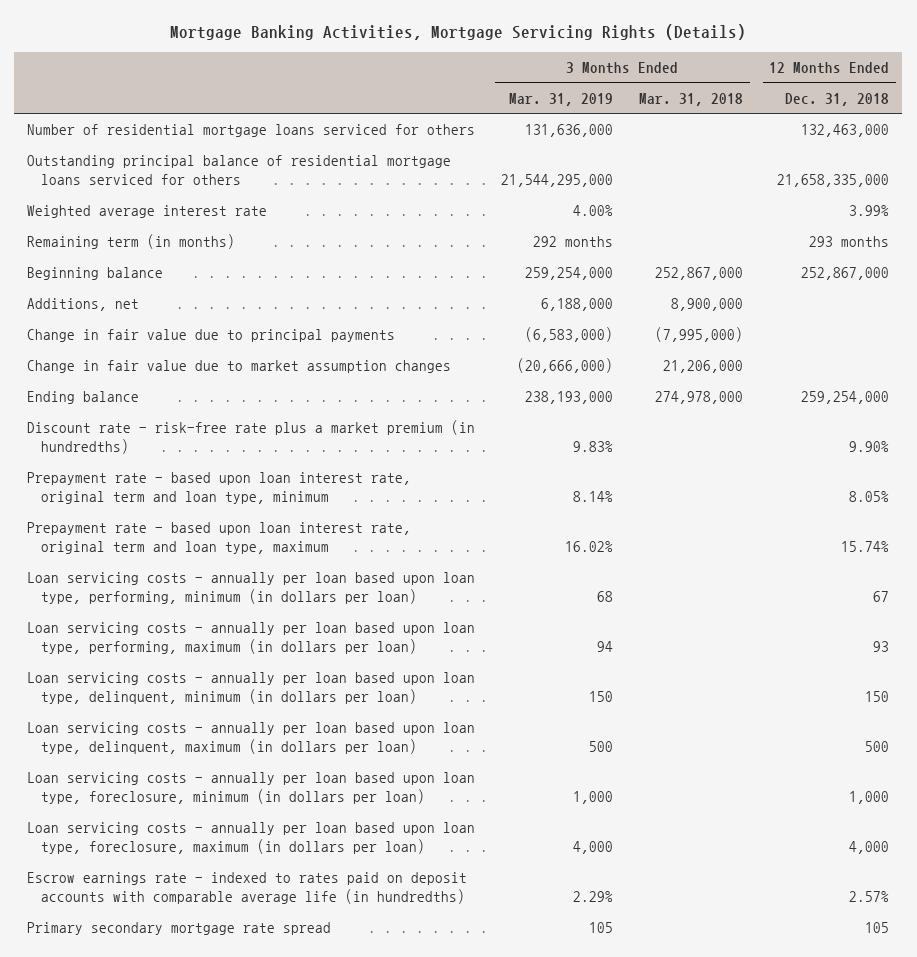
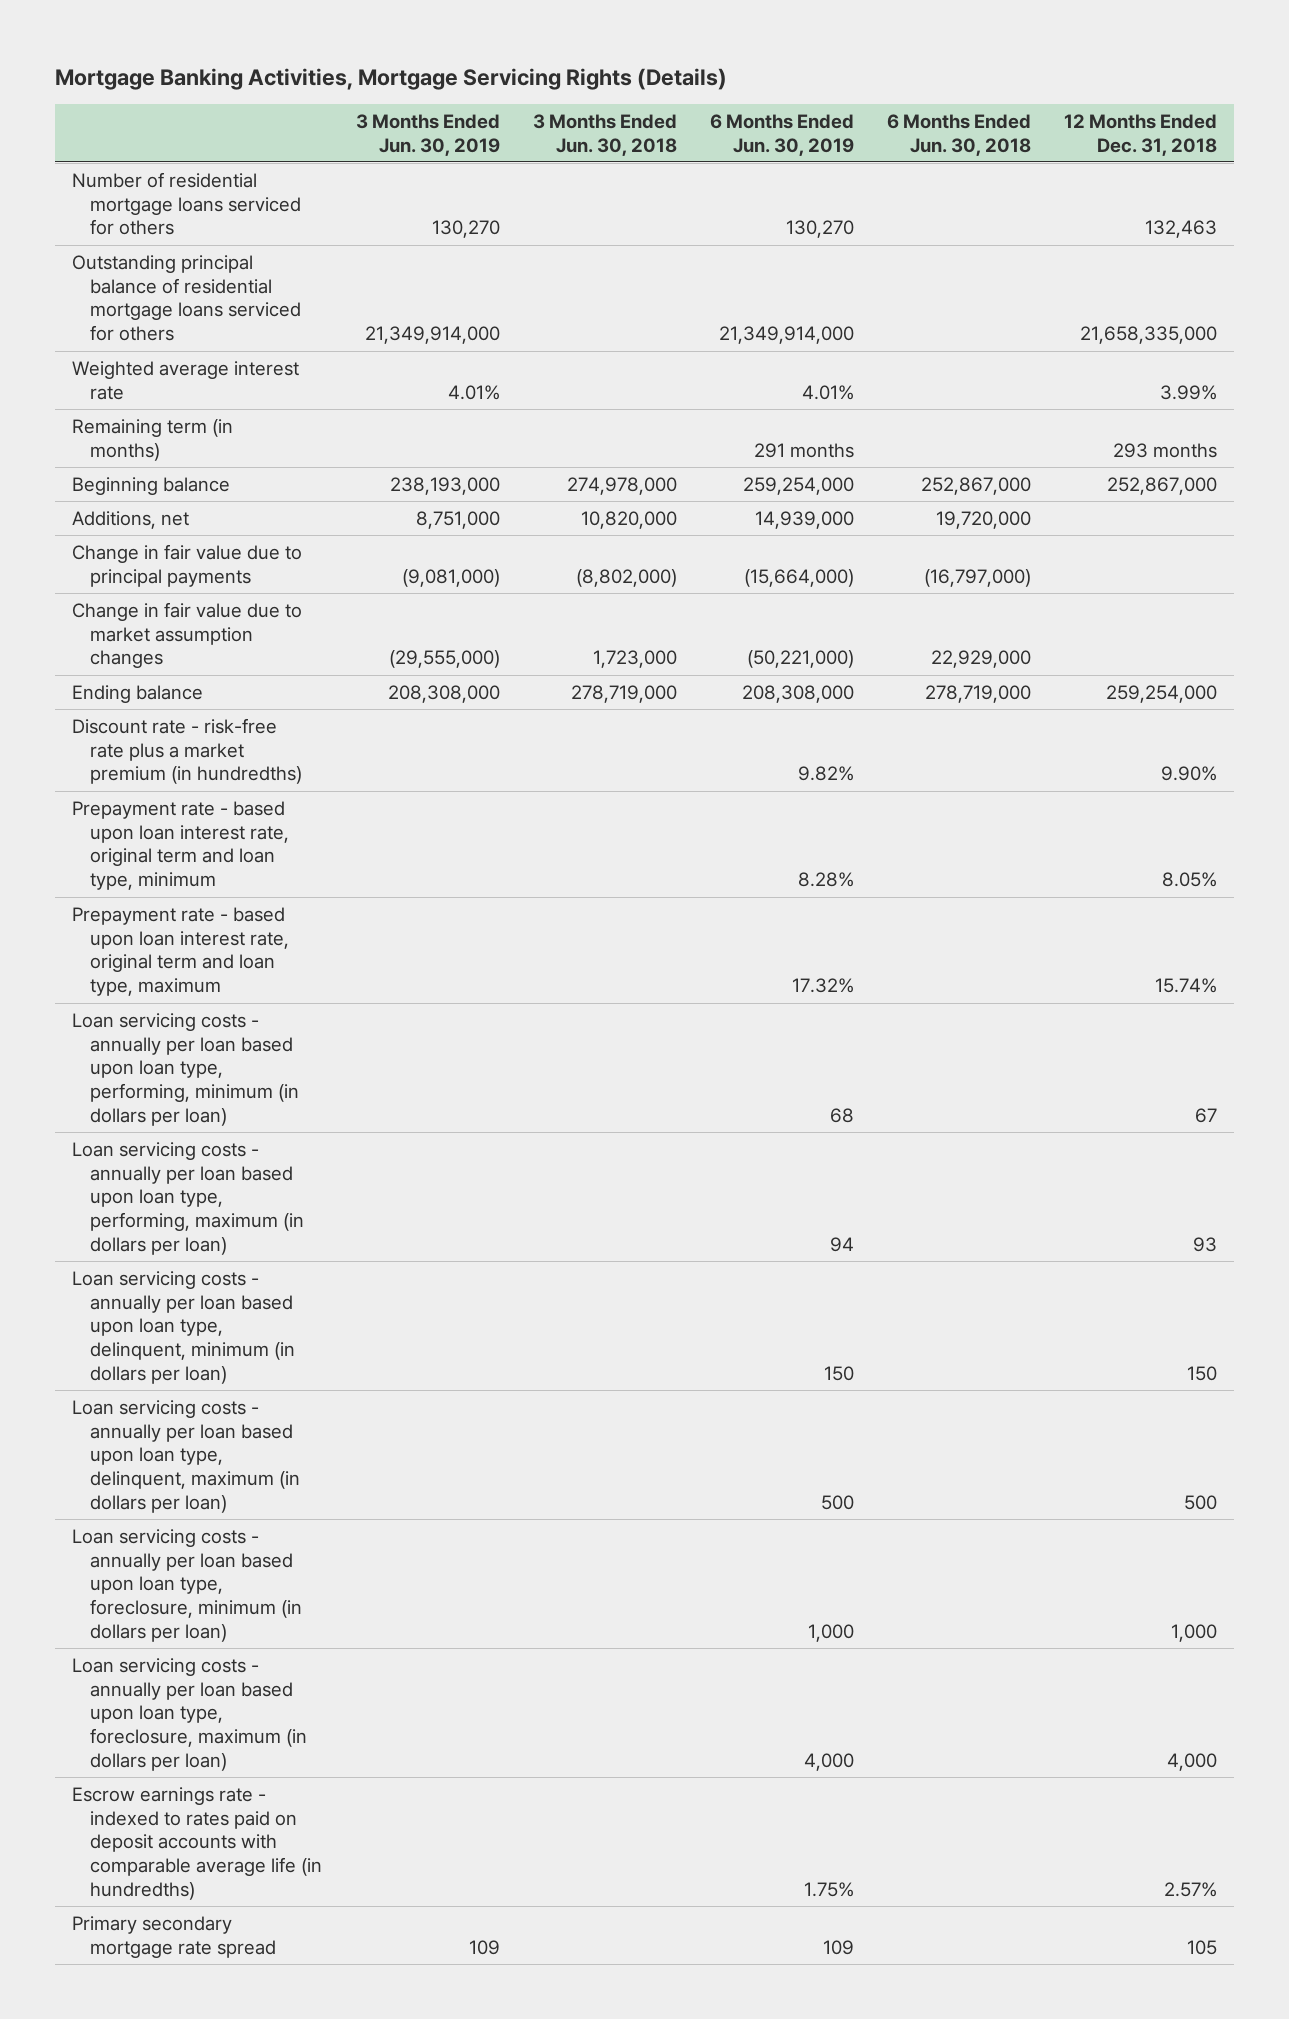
- | 3 Months Ended Mar. 31, 2019 | 3 Months Ended Mar. 31, 2018 | 12 Months Ended Dec. 31, 2018
+ | 3 Months Ended Jun. 30, 2019 | 3 Months Ended Jun. 30, 2018 | 6 Months Ended Jun. 30, 2019 | 6 Months Ended Jun. 30, 2018 | 12 Months Ended Dec. 31, 2018
- Number of residential mortgage loans serviced for others | 131,636,000 | | 132,463,000
+ Number of residential mortgage loans serviced for others | 130,270 | | 130,270 | | 132,463

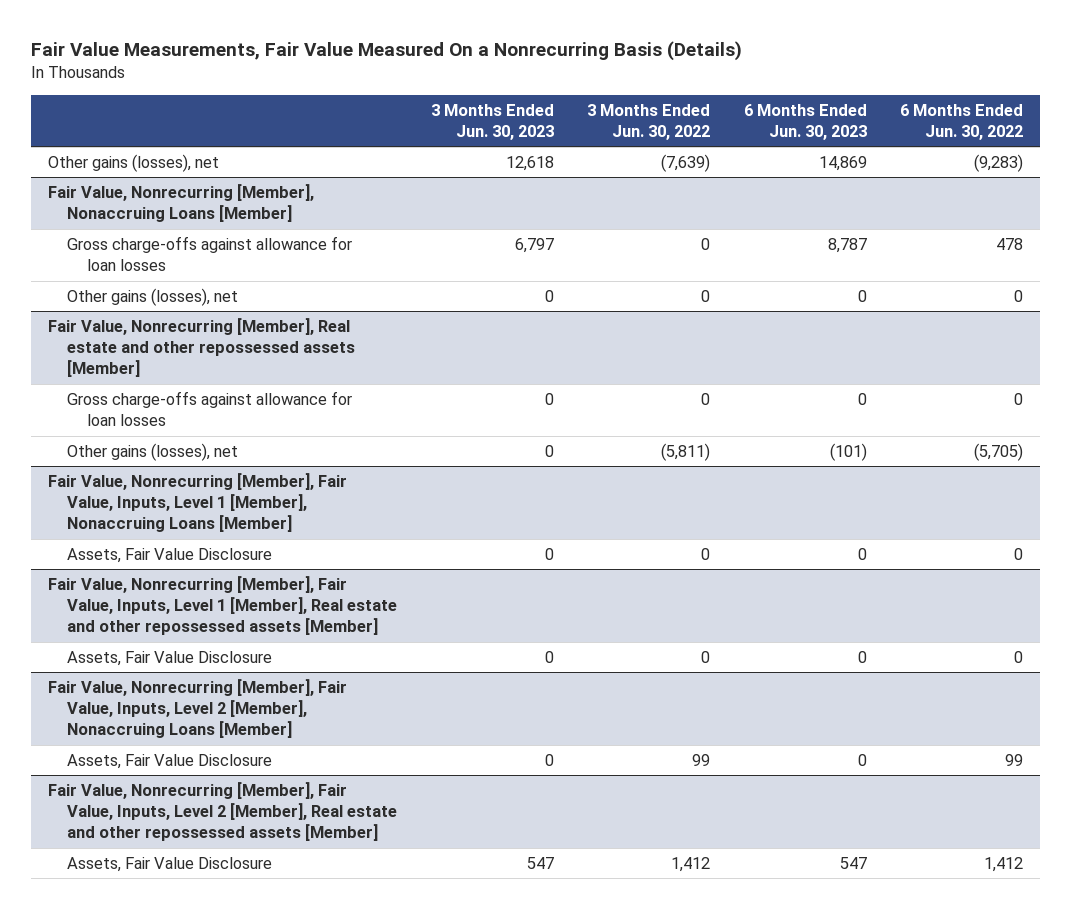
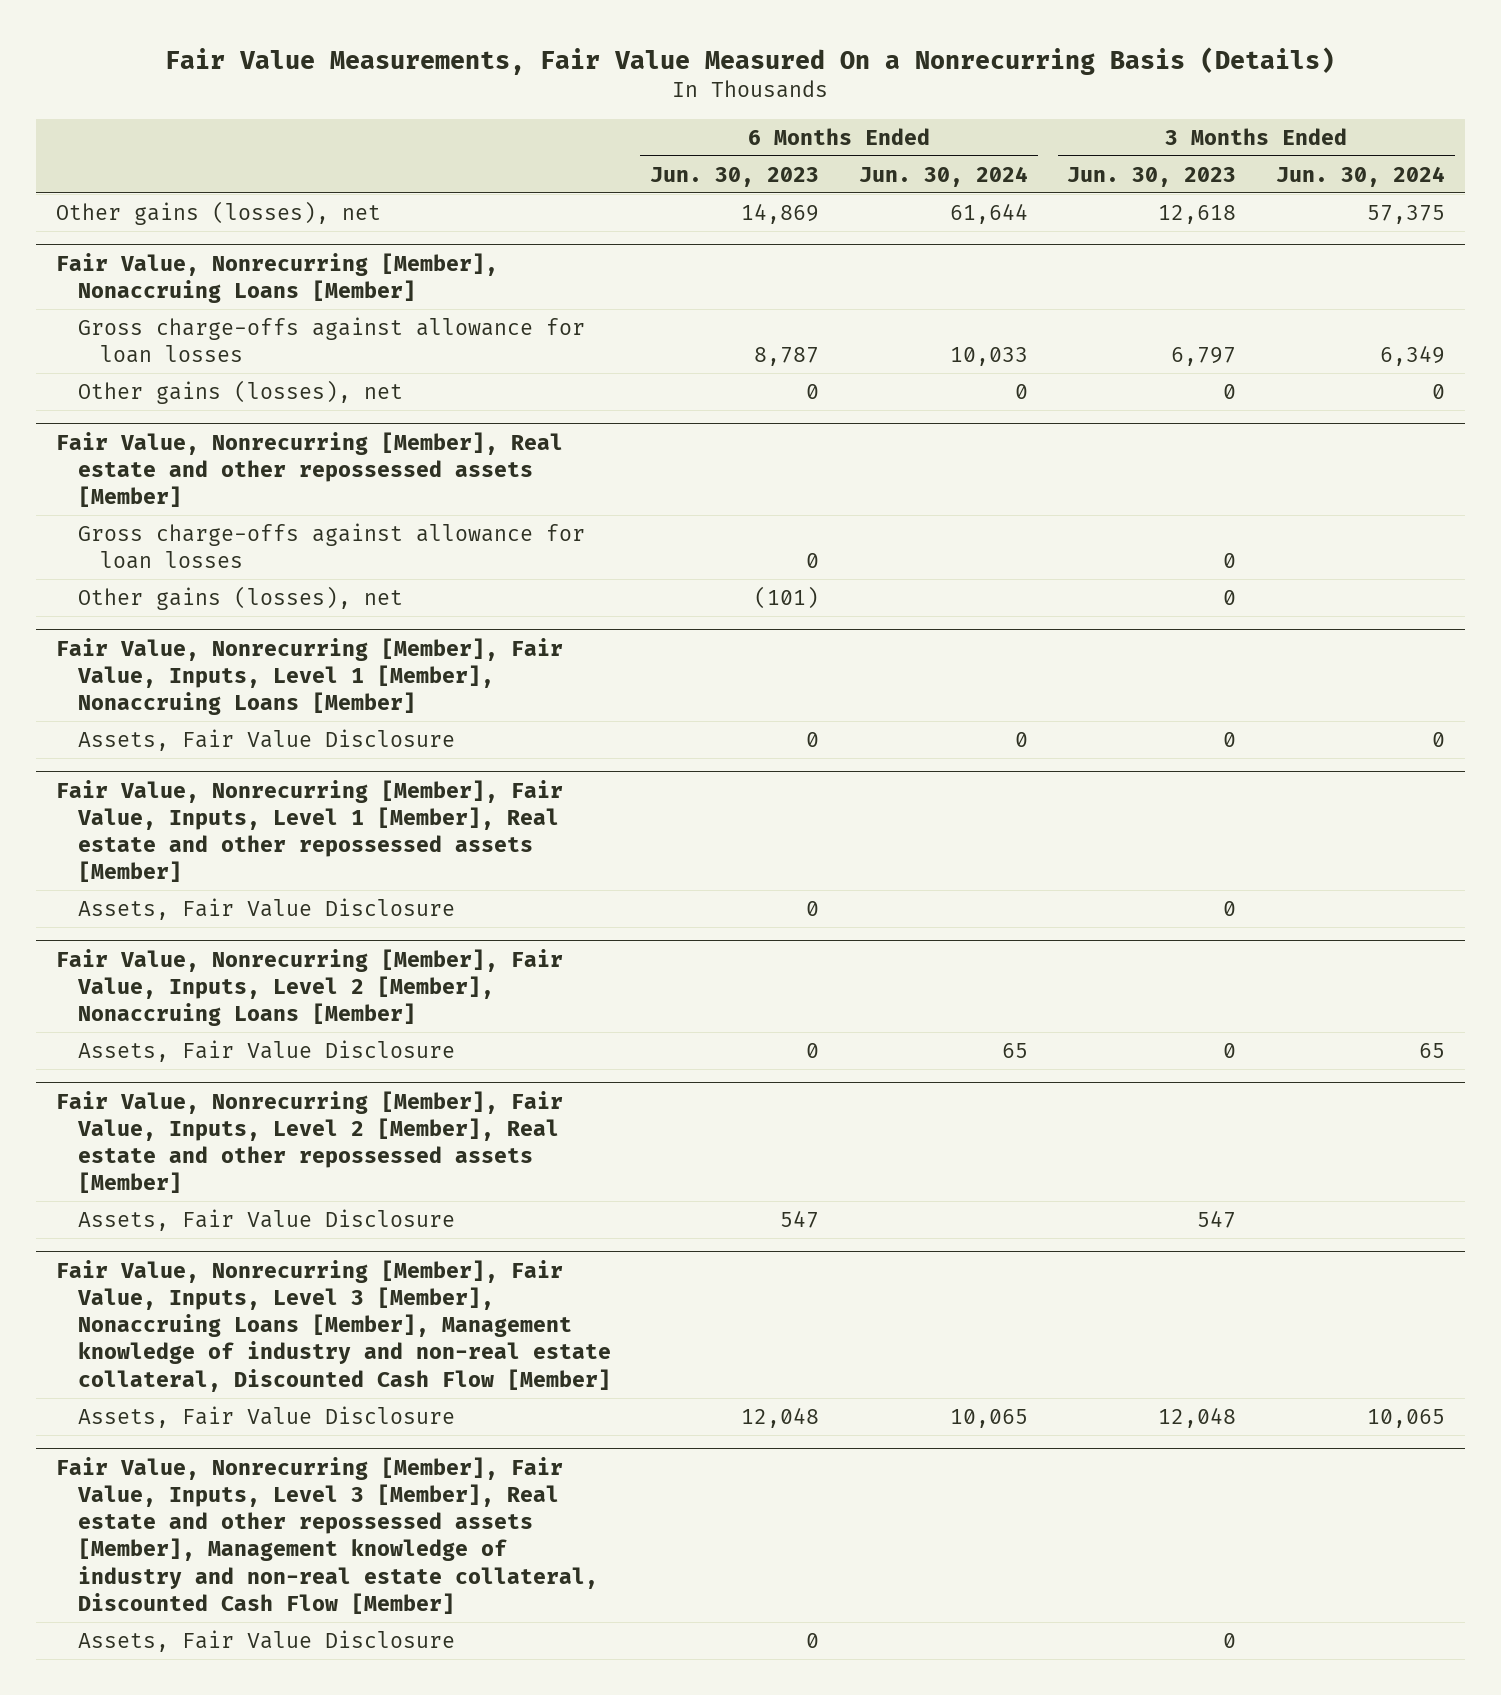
- | 3 Months Ended Jun. 30, 2023 | 3 Months Ended Jun. 30, 2022 | 6 Months Ended Jun. 30, 2023 | 6 Months Ended Jun. 30, 2022
+ | 6 Months Ended Jun. 30, 2023 | 6 Months Ended Jun. 30, 2024 | 3 Months Ended Jun. 30, 2023 | 3 Months Ended Jun. 30, 2024
+ Fair Value, Nonrecurring [Member], Fair Value, Inputs, Level 3 [Member], Nonaccruing Loans [Member], Management knowledge of industry and non-real estate collateral, Discounted Cash Flow [Member]
+ Assets, Fair Value Disclosure | 12,048 | 10,065 | 12,048 | 10,065
+ Fair Value, Nonrecurring [Member], Fair Value, Inputs, Level 3 [Member], Real estate and other repossessed assets [Member], Management knowledge of industry and non-real estate collateral, Discounted Cash Flow [Member]
+ Assets, Fair Value Disclosure | 0 | | 0 |

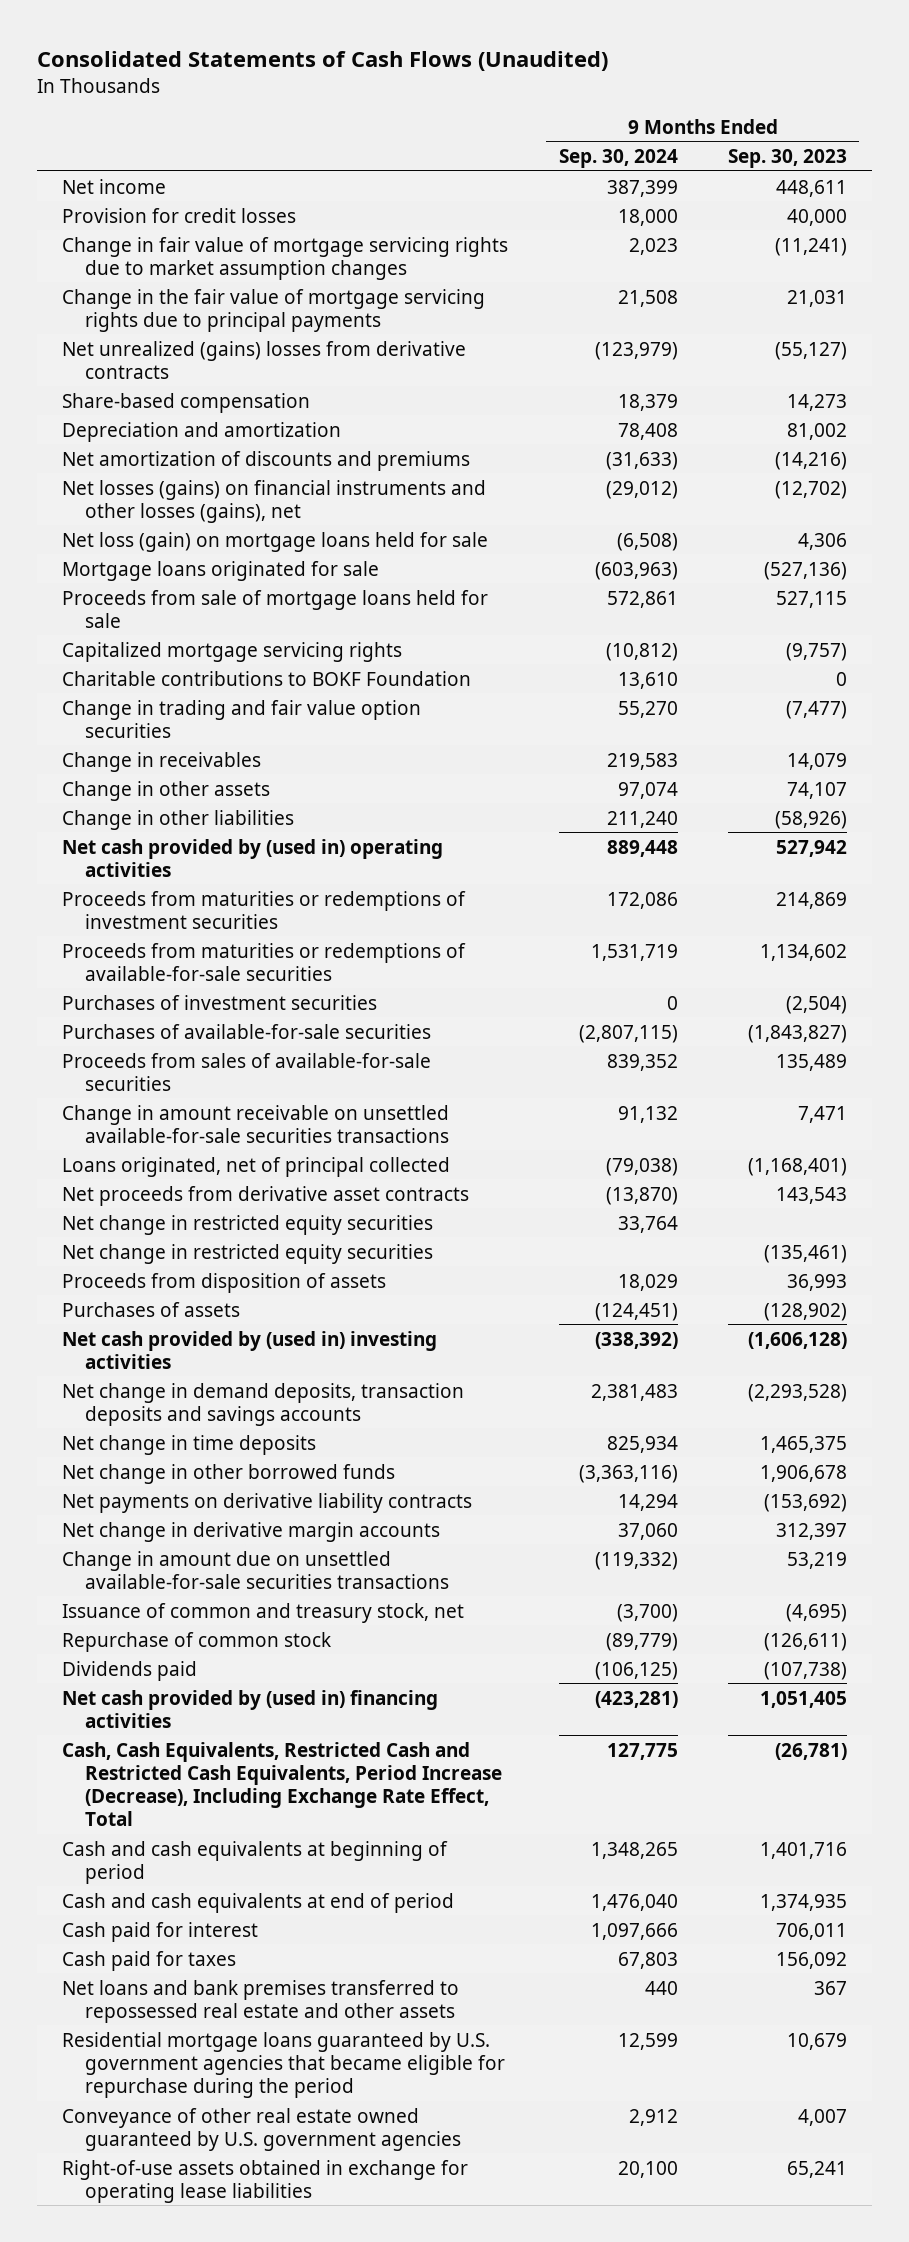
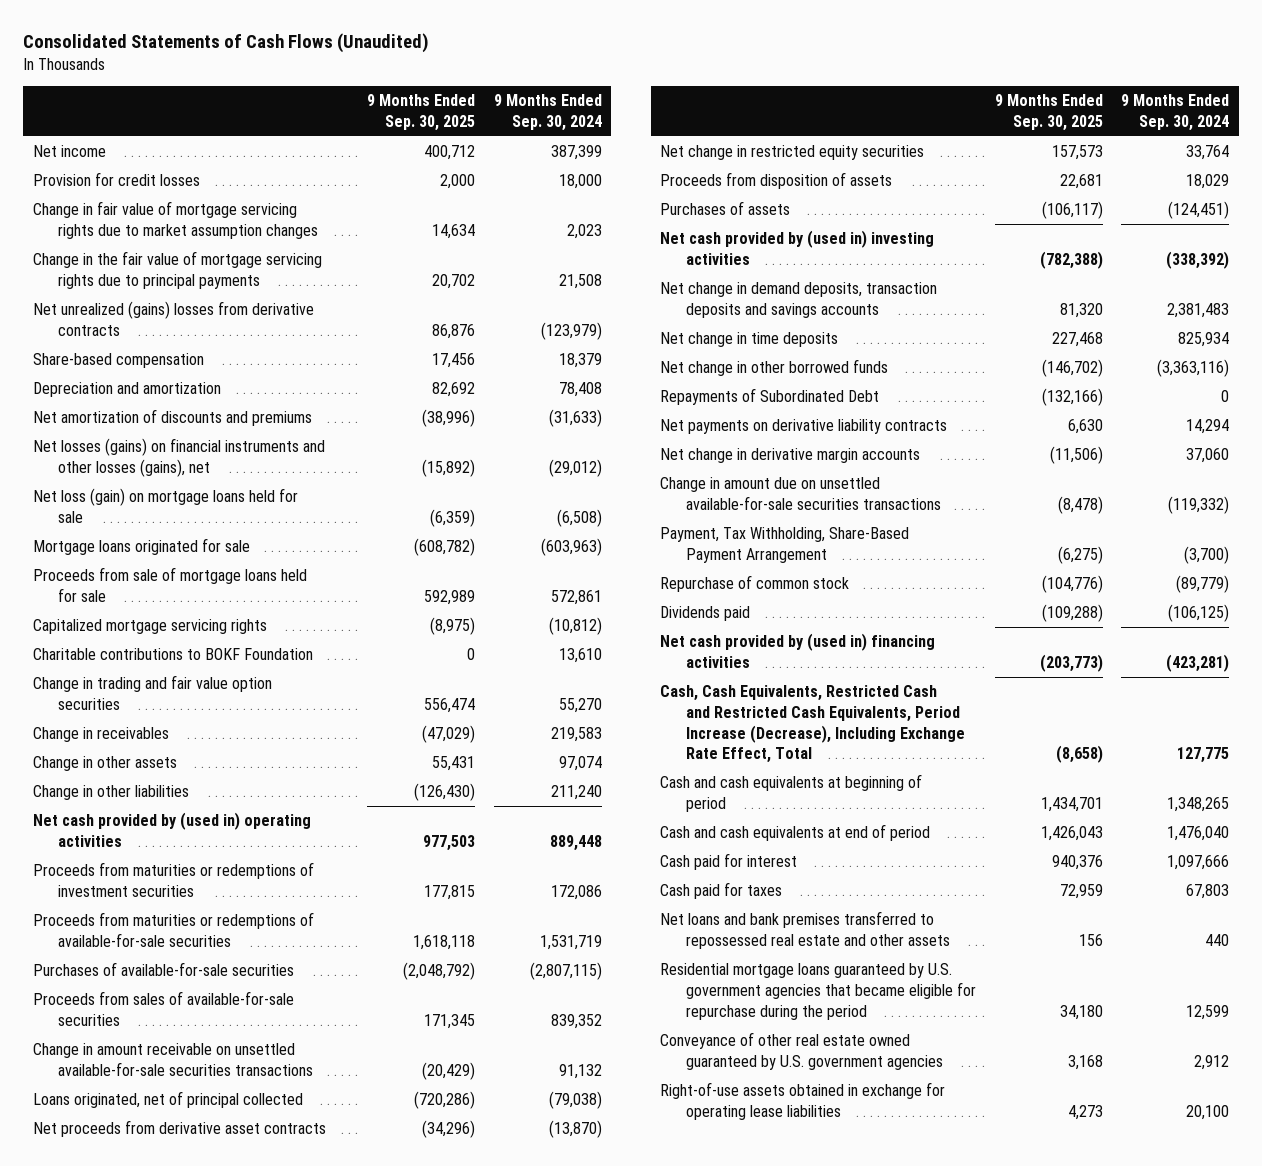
- | 9 Months Ended Sep. 30, 2024 | 9 Months Ended Sep. 30, 2023
+ | 9 Months Ended Sep. 30, 2025 | 9 Months Ended Sep. 30, 2024
- Purchases of investment securities | 0 | (2,504)
- Net change in restricted equity securities | | (135,461)
+ Repayments of Subordinated Debt | (132,166) | 0
- Issuance of common and treasury stock, net | (3,700) | (4,695)
+ Payment, Tax Withholding, Share-Based Payment Arrangement | (6,275) | (3,700)

